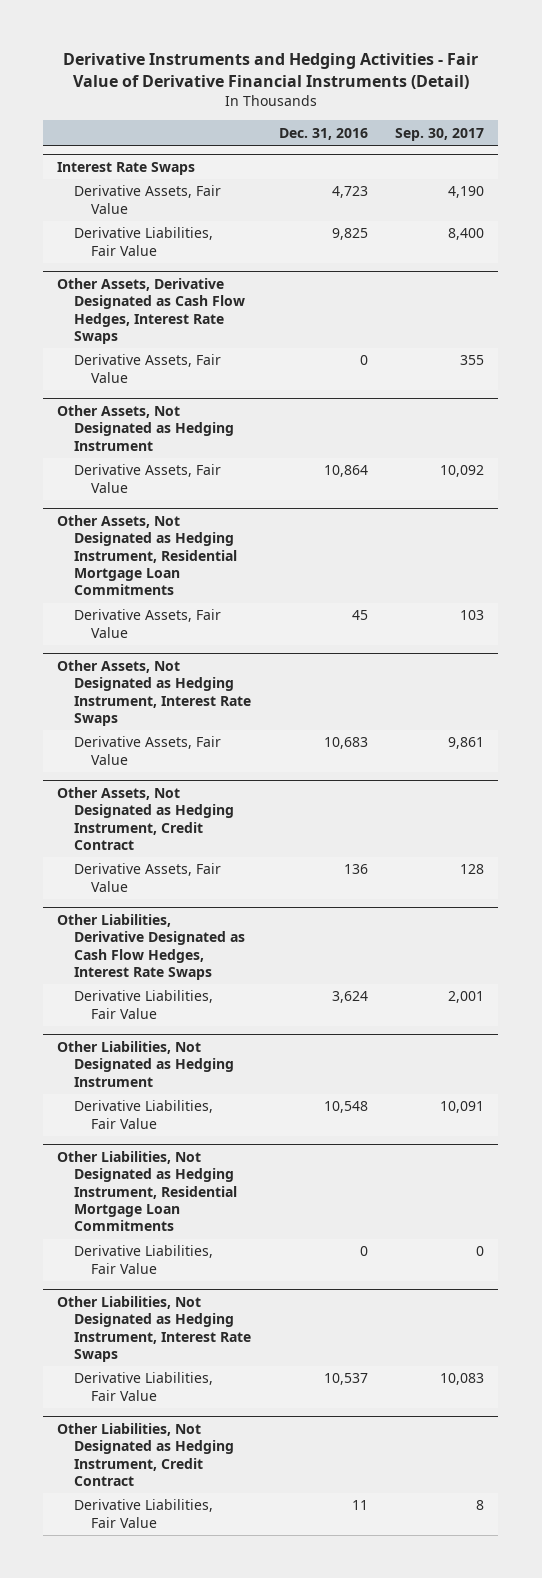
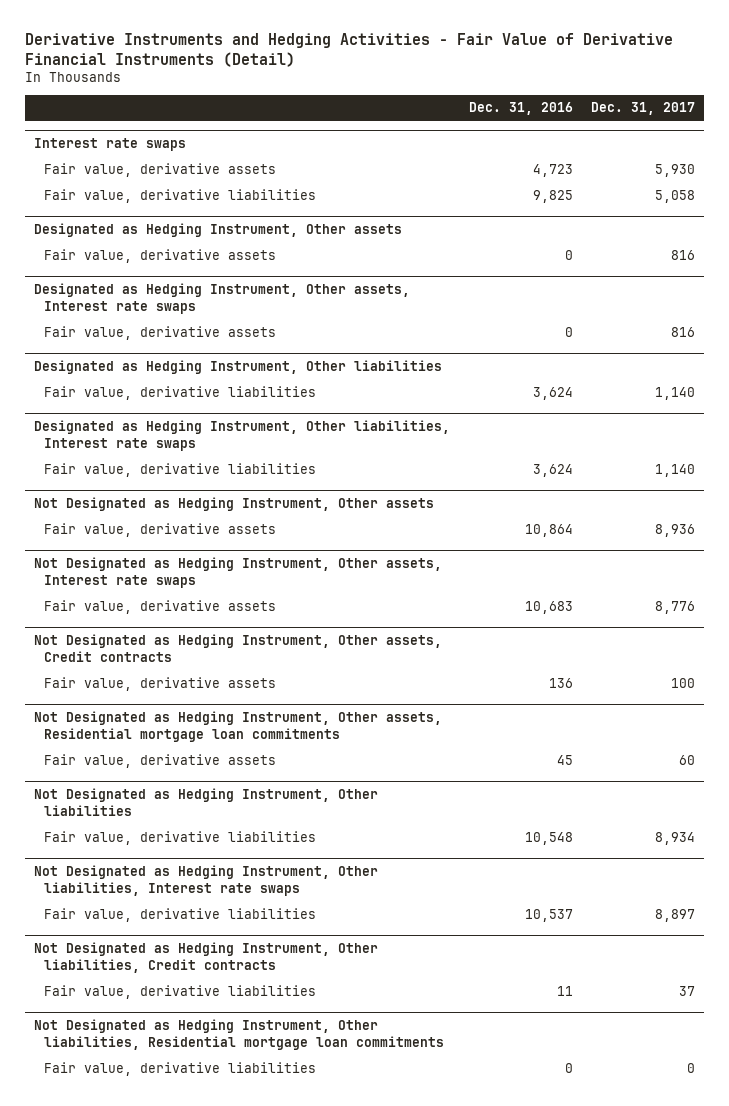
- | Dec. 31, 2016 | Sep. 30, 2017
+ | Dec. 31, 2016 | Dec. 31, 2017
- Interest Rate Swaps
- Derivative Assets, Fair Value | 4,723 | 4,190
- Derivative Liabilities, Fair Value | 9,825 | 8,400
- Other Assets, Derivative Designated as Cash Flow Hedges, Interest Rate Swaps
- Derivative Assets, Fair Value | 0 | 355
- Other Assets, Not Designated as Hedging Instrument
- Derivative Assets, Fair Value | 10,864 | 10,092
- Other Assets, Not Designated as Hedging Instrument, Residential Mortgage Loan Commitments
- Derivative Assets, Fair Value | 45 | 103
- Other Assets, Not Designated as Hedging Instrument, Interest Rate Swaps
- Derivative Assets, Fair Value | 10,683 | 9,861
- Other Assets, Not Designated as Hedging Instrument, Credit Contract
- Derivative Assets, Fair Value | 136 | 128
- Other Liabilities, Derivative Designated as Cash Flow Hedges, Interest Rate Swaps
- Derivative Liabilities, Fair Value | 3,624 | 2,001
- Other Liabilities, Not Designated as Hedging Instrument
- Derivative Liabilities, Fair Value | 10,548 | 10,091
- Other Liabilities, Not Designated as Hedging Instrument, Residential Mortgage Loan Commitments
- Derivative Liabilities, Fair Value | 0 | 0
- Other Liabilities, Not Designated as Hedging Instrument, Interest Rate Swaps
- Derivative Liabilities, Fair Value | 10,537 | 10,083
- Other Liabilities, Not Designated as Hedging Instrument, Credit Contract
- Derivative Liabilities, Fair Value | 11 | 8
+ Interest rate swaps
+ Fair value, derivative assets | 4,723 | 5,930
+ Fair value, derivative liabilities | 9,825 | 5,058
+ Designated as Hedging Instrument, Other assets
+ Fair value, derivative assets | 0 | 816
+ Designated as Hedging Instrument, Other assets, Interest rate swaps
+ Fair value, derivative assets | 0 | 816
+ Designated as Hedging Instrument, Other liabilities
+ Fair value, derivative liabilities | 3,624 | 1,140
+ Designated as Hedging Instrument, Other liabilities, Interest rate swaps
+ Fair value, derivative liabilities | 3,624 | 1,140
+ Not Designated as Hedging Instrument, Other assets
+ Fair value, derivative assets | 10,864 | 8,936
+ Not Designated as Hedging Instrument, Other assets, Interest rate swaps
+ Fair value, derivative assets | 10,683 | 8,776
+ Not Designated as Hedging Instrument, Other assets, Credit contracts
+ Fair value, derivative assets | 136 | 100
+ Not Designated as Hedging Instrument, Other assets, Residential mortgage loan commitments
+ Fair value, derivative assets | 45 | 60
+ Not Designated as Hedging Instrument, Other liabilities
+ Fair value, derivative liabilities | 10,548 | 8,934
+ Not Designated as Hedging Instrument, Other liabilities, Interest rate swaps
+ Fair value, derivative liabilities | 10,537 | 8,897
+ Not Designated as Hedging Instrument, Other liabilities, Credit contracts
+ Fair value, derivative liabilities | 11 | 37
+ Not Designated as Hedging Instrument, Other liabilities, Residential mortgage loan commitments
+ Fair value, derivative liabilities | 0 | 0

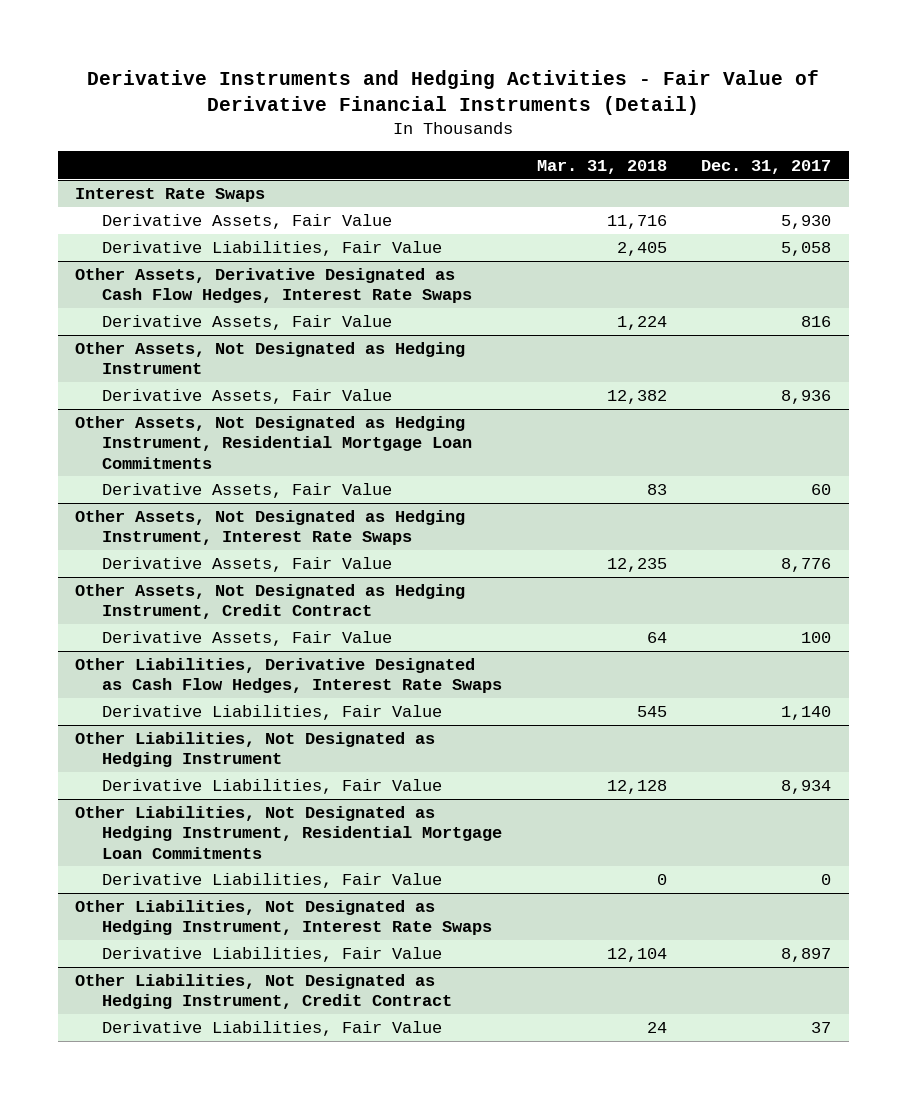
- | Dec. 31, 2016 | Dec. 31, 2017
+ | Mar. 31, 2018 | Dec. 31, 2017
- Interest rate swaps
- Fair value, derivative assets | 4,723 | 5,930
- Fair value, derivative liabilities | 9,825 | 5,058
- Designated as Hedging Instrument, Other assets
- Fair value, derivative assets | 0 | 816
- Designated as Hedging Instrument, Other assets, Interest rate swaps
- Fair value, derivative assets | 0 | 816
- Designated as Hedging Instrument, Other liabilities
- Fair value, derivative liabilities | 3,624 | 1,140
- Designated as Hedging Instrument, Other liabilities, Interest rate swaps
- Fair value, derivative liabilities | 3,624 | 1,140
- Not Designated as Hedging Instrument, Other assets
- Fair value, derivative assets | 10,864 | 8,936
- Not Designated as Hedging Instrument, Other assets, Interest rate swaps
- Fair value, derivative assets | 10,683 | 8,776
- Not Designated as Hedging Instrument, Other assets, Credit contracts
- Fair value, derivative assets | 136 | 100
- Not Designated as Hedging Instrument, Other assets, Residential mortgage loan commitments
- Fair value, derivative assets | 45 | 60
- Not Designated as Hedging Instrument, Other liabilities
- Fair value, derivative liabilities | 10,548 | 8,934
- Not Designated as Hedging Instrument, Other liabilities, Interest rate swaps
- Fair value, derivative liabilities | 10,537 | 8,897
- Not Designated as Hedging Instrument, Other liabilities, Credit contracts
- Fair value, derivative liabilities | 11 | 37
- Not Designated as Hedging Instrument, Other liabilities, Residential mortgage loan commitments
- Fair value, derivative liabilities | 0 | 0
+ Interest Rate Swaps
+ Derivative Assets, Fair Value | 11,716 | 5,930
+ Derivative Liabilities, Fair Value | 2,405 | 5,058
+ Other Assets, Derivative Designated as Cash Flow Hedges, Interest Rate Swaps
+ Derivative Assets, Fair Value | 1,224 | 816
+ Other Assets, Not Designated as Hedging Instrument
+ Derivative Assets, Fair Value | 12,382 | 8,936
+ Other Assets, Not Designated as Hedging Instrument, Residential Mortgage Loan Commitments
+ Derivative Assets, Fair Value | 83 | 60
+ Other Assets, Not Designated as Hedging Instrument, Interest Rate Swaps
+ Derivative Assets, Fair Value | 12,235 | 8,776
+ Other Assets, Not Designated as Hedging Instrument, Credit Contract
+ Derivative Assets, Fair Value | 64 | 100
+ Other Liabilities, Derivative Designated as Cash Flow Hedges, Interest Rate Swaps
+ Derivative Liabilities, Fair Value | 545 | 1,140
+ Other Liabilities, Not Designated as Hedging Instrument
+ Derivative Liabilities, Fair Value | 12,128 | 8,934
+ Other Liabilities, Not Designated as Hedging Instrument, Residential Mortgage Loan Commitments
+ Derivative Liabilities, Fair Value | 0 | 0
+ Other Liabilities, Not Designated as Hedging Instrument, Interest Rate Swaps
+ Derivative Liabilities, Fair Value | 12,104 | 8,897
+ Other Liabilities, Not Designated as Hedging Instrument, Credit Contract
+ Derivative Liabilities, Fair Value | 24 | 37

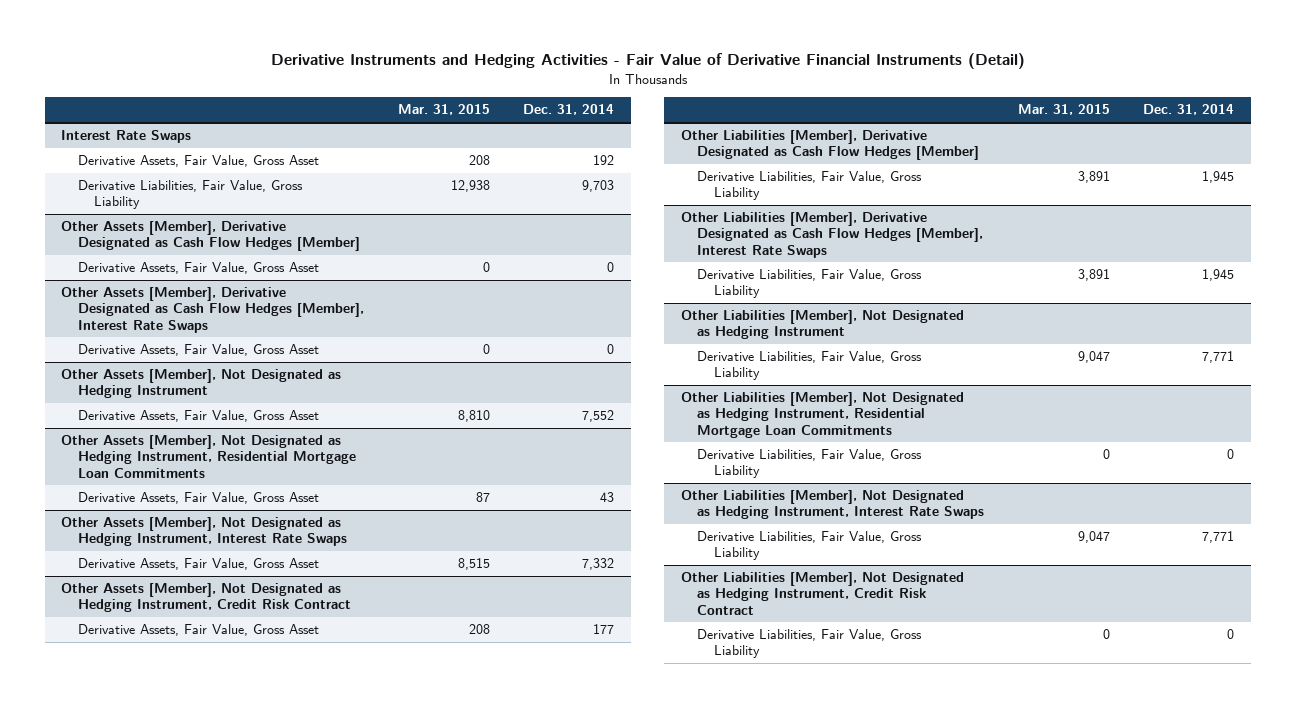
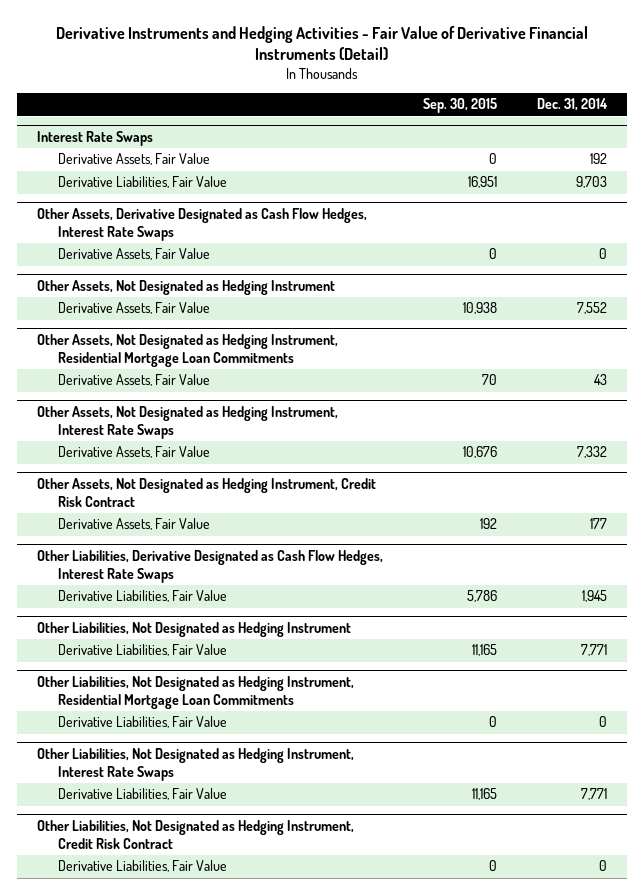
- | Mar. 31, 2015 | Dec. 31, 2014
+ | Sep. 30, 2015 | Dec. 31, 2014
@ Interest Rate Swaps
- Derivative Assets, Fair Value, Gross Asset | 208 | 192
- Derivative Liabilities, Fair Value, Gross Liability | 12,938 | 9,703
- Other Assets [Member], Derivative Designated as Cash Flow Hedges [Member]
- Derivative Assets, Fair Value, Gross Asset | 0 | 0
- Other Assets [Member], Derivative Designated as Cash Flow Hedges [Member], Interest Rate Swaps
- Derivative Assets, Fair Value, Gross Asset | 0 | 0
- Other Assets [Member], Not Designated as Hedging Instrument
- Derivative Assets, Fair Value, Gross Asset | 8,810 | 7,552
- Other Assets [Member], Not Designated as Hedging Instrument, Residential Mortgage Loan Commitments
- Derivative Assets, Fair Value, Gross Asset | 87 | 43
- Other Assets [Member], Not Designated as Hedging Instrument, Interest Rate Swaps
- Derivative Assets, Fair Value, Gross Asset | 8,515 | 7,332
- Other Assets [Member], Not Designated as Hedging Instrument, Credit Risk Contract
- Derivative Assets, Fair Value, Gross Asset | 208 | 177
- Other Liabilities [Member], Derivative Designated as Cash Flow Hedges [Member]
- Derivative Liabilities, Fair Value, Gross Liability | 3,891 | 1,945
- Other Liabilities [Member], Derivative Designated as Cash Flow Hedges [Member], Interest Rate Swaps
- Derivative Liabilities, Fair Value, Gross Liability | 3,891 | 1,945
- Other Liabilities [Member], Not Designated as Hedging Instrument
- Derivative Liabilities, Fair Value, Gross Liability | 9,047 | 7,771
- Other Liabilities [Member], Not Designated as Hedging Instrument, Residential Mortgage Loan Commitments
- Derivative Liabilities, Fair Value, Gross Liability | 0 | 0
- Other Liabilities [Member], Not Designated as Hedging Instrument, Interest Rate Swaps
- Derivative Liabilities, Fair Value, Gross Liability | 9,047 | 7,771
- Other Liabilities [Member], Not Designated as Hedging Instrument, Credit Risk Contract
- Derivative Liabilities, Fair Value, Gross Liability | 0 | 0
@ Interest Rate Swaps
+ Derivative Assets, Fair Value | 0 | 192
+ Derivative Liabilities, Fair Value | 16,951 | 9,703
+ Other Assets, Derivative Designated as Cash Flow Hedges, Interest Rate Swaps
+ Derivative Assets, Fair Value | 0 | 0
+ Other Assets, Not Designated as Hedging Instrument
+ Derivative Assets, Fair Value | 10,938 | 7,552
+ Other Assets, Not Designated as Hedging Instrument, Residential Mortgage Loan Commitments
+ Derivative Assets, Fair Value | 70 | 43
+ Other Assets, Not Designated as Hedging Instrument, Interest Rate Swaps
+ Derivative Assets, Fair Value | 10,676 | 7,332
+ Other Assets, Not Designated as Hedging Instrument, Credit Risk Contract
+ Derivative Assets, Fair Value | 192 | 177
+ Other Liabilities, Derivative Designated as Cash Flow Hedges, Interest Rate Swaps
+ Derivative Liabilities, Fair Value | 5,786 | 1,945
+ Other Liabilities, Not Designated as Hedging Instrument
+ Derivative Liabilities, Fair Value | 11,165 | 7,771
+ Other Liabilities, Not Designated as Hedging Instrument, Residential Mortgage Loan Commitments
+ Derivative Liabilities, Fair Value | 0 | 0
+ Other Liabilities, Not Designated as Hedging Instrument, Interest Rate Swaps
+ Derivative Liabilities, Fair Value | 11,165 | 7,771
+ Other Liabilities, Not Designated as Hedging Instrument, Credit Risk Contract
+ Derivative Liabilities, Fair Value | 0 | 0

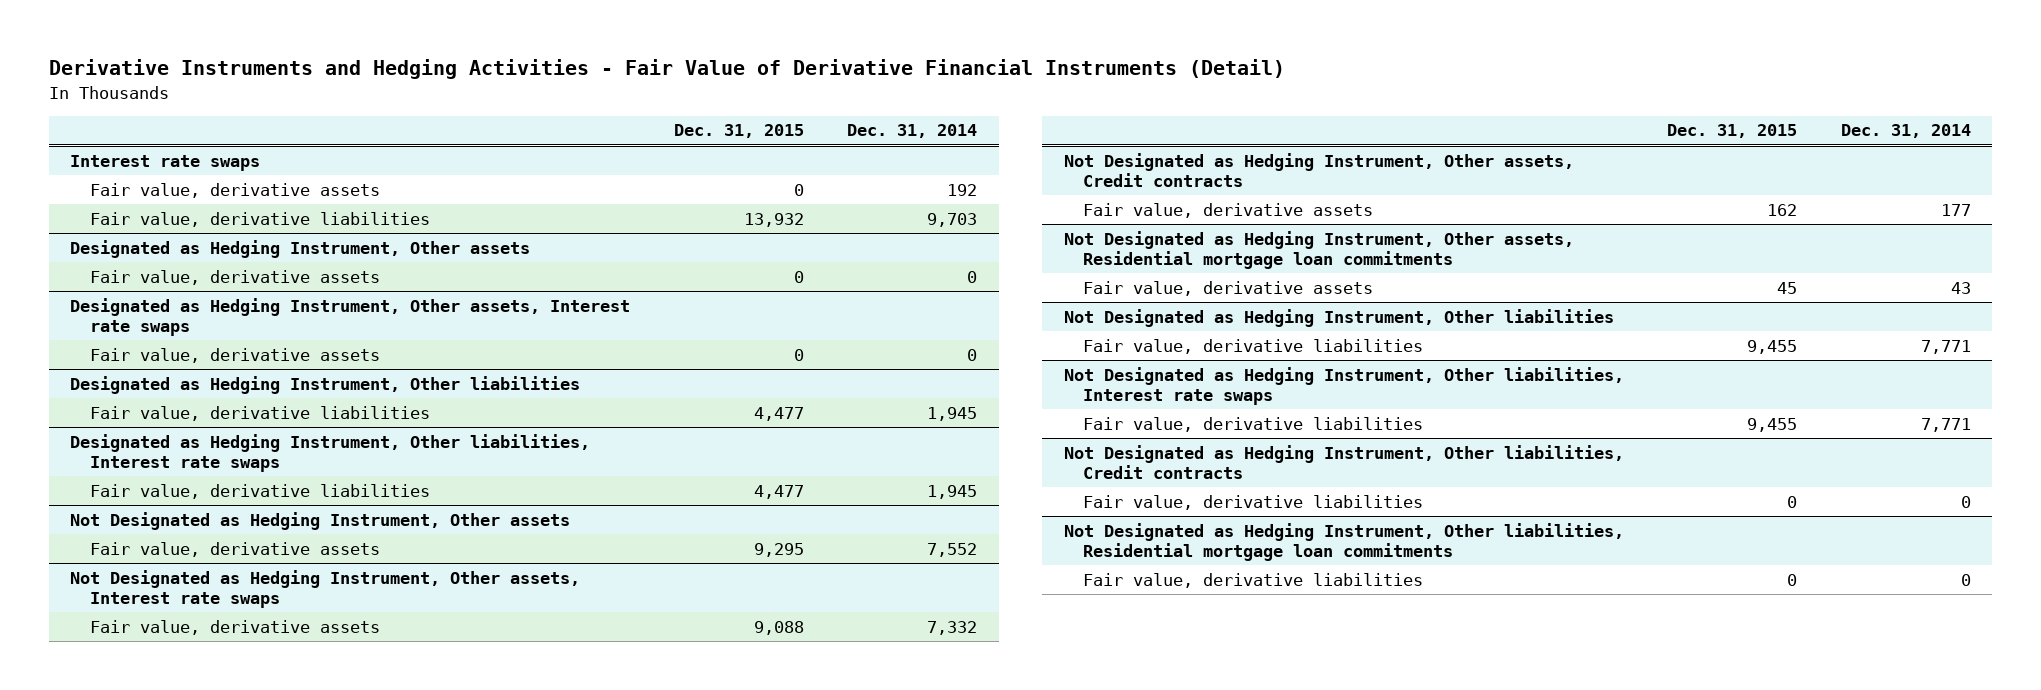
- | Sep. 30, 2015 | Dec. 31, 2014
+ | Dec. 31, 2015 | Dec. 31, 2014
- Interest Rate Swaps
- Derivative Assets, Fair Value | 0 | 192
- Derivative Liabilities, Fair Value | 16,951 | 9,703
- Other Assets, Derivative Designated as Cash Flow Hedges, Interest Rate Swaps
- Derivative Assets, Fair Value | 0 | 0
- Other Assets, Not Designated as Hedging Instrument
- Derivative Assets, Fair Value | 10,938 | 7,552
- Other Assets, Not Designated as Hedging Instrument, Residential Mortgage Loan Commitments
- Derivative Assets, Fair Value | 70 | 43
- Other Assets, Not Designated as Hedging Instrument, Interest Rate Swaps
- Derivative Assets, Fair Value | 10,676 | 7,332
- Other Assets, Not Designated as Hedging Instrument, Credit Risk Contract
- Derivative Assets, Fair Value | 192 | 177
- Other Liabilities, Derivative Designated as Cash Flow Hedges, Interest Rate Swaps
- Derivative Liabilities, Fair Value | 5,786 | 1,945
- Other Liabilities, Not Designated as Hedging Instrument
- Derivative Liabilities, Fair Value | 11,165 | 7,771
- Other Liabilities, Not Designated as Hedging Instrument, Residential Mortgage Loan Commitments
- Derivative Liabilities, Fair Value | 0 | 0
- Other Liabilities, Not Designated as Hedging Instrument, Interest Rate Swaps
- Derivative Liabilities, Fair Value | 11,165 | 7,771
- Other Liabilities, Not Designated as Hedging Instrument, Credit Risk Contract
- Derivative Liabilities, Fair Value | 0 | 0
+ Interest rate swaps
+ Fair value, derivative assets | 0 | 192
+ Fair value, derivative liabilities | 13,932 | 9,703
+ Designated as Hedging Instrument, Other assets
+ Fair value, derivative assets | 0 | 0
+ Designated as Hedging Instrument, Other assets, Interest rate swaps
+ Fair value, derivative assets | 0 | 0
+ Designated as Hedging Instrument, Other liabilities
+ Fair value, derivative liabilities | 4,477 | 1,945
+ Designated as Hedging Instrument, Other liabilities, Interest rate swaps
+ Fair value, derivative liabilities | 4,477 | 1,945
+ Not Designated as Hedging Instrument, Other assets
+ Fair value, derivative assets | 9,295 | 7,552
+ Not Designated as Hedging Instrument, Other assets, Interest rate swaps
+ Fair value, derivative assets | 9,088 | 7,332
+ Not Designated as Hedging Instrument, Other assets, Credit contracts
+ Fair value, derivative assets | 162 | 177
+ Not Designated as Hedging Instrument, Other assets, Residential mortgage loan commitments
+ Fair value, derivative assets | 45 | 43
+ Not Designated as Hedging Instrument, Other liabilities
+ Fair value, derivative liabilities | 9,455 | 7,771
+ Not Designated as Hedging Instrument, Other liabilities, Interest rate swaps
+ Fair value, derivative liabilities | 9,455 | 7,771
+ Not Designated as Hedging Instrument, Other liabilities, Credit contracts
+ Fair value, derivative liabilities | 0 | 0
+ Not Designated as Hedging Instrument, Other liabilities, Residential mortgage loan commitments
+ Fair value, derivative liabilities | 0 | 0

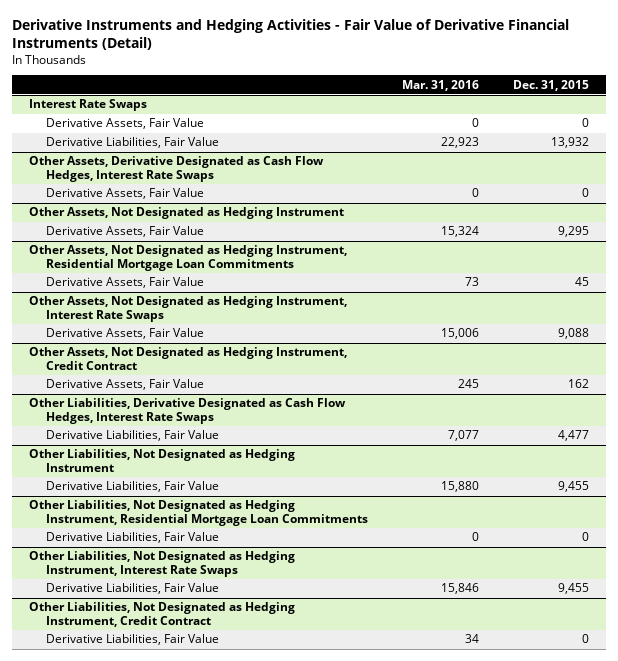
- | Dec. 31, 2015 | Dec. 31, 2014
+ | Mar. 31, 2016 | Dec. 31, 2015
- Interest rate swaps
- Fair value, derivative assets | 0 | 192
- Fair value, derivative liabilities | 13,932 | 9,703
- Designated as Hedging Instrument, Other assets
- Fair value, derivative assets | 0 | 0
- Designated as Hedging Instrument, Other assets, Interest rate swaps
- Fair value, derivative assets | 0 | 0
- Designated as Hedging Instrument, Other liabilities
- Fair value, derivative liabilities | 4,477 | 1,945
- Designated as Hedging Instrument, Other liabilities, Interest rate swaps
- Fair value, derivative liabilities | 4,477 | 1,945
- Not Designated as Hedging Instrument, Other assets
- Fair value, derivative assets | 9,295 | 7,552
- Not Designated as Hedging Instrument, Other assets, Interest rate swaps
- Fair value, derivative assets | 9,088 | 7,332
- Not Designated as Hedging Instrument, Other assets, Credit contracts
- Fair value, derivative assets | 162 | 177
- Not Designated as Hedging Instrument, Other assets, Residential mortgage loan commitments
- Fair value, derivative assets | 45 | 43
- Not Designated as Hedging Instrument, Other liabilities
- Fair value, derivative liabilities | 9,455 | 7,771
- Not Designated as Hedging Instrument, Other liabilities, Interest rate swaps
- Fair value, derivative liabilities | 9,455 | 7,771
- Not Designated as Hedging Instrument, Other liabilities, Credit contracts
- Fair value, derivative liabilities | 0 | 0
- Not Designated as Hedging Instrument, Other liabilities, Residential mortgage loan commitments
- Fair value, derivative liabilities | 0 | 0
+ Interest Rate Swaps
+ Derivative Assets, Fair Value | 0 | 0
+ Derivative Liabilities, Fair Value | 22,923 | 13,932
+ Other Assets, Derivative Designated as Cash Flow Hedges, Interest Rate Swaps
+ Derivative Assets, Fair Value | 0 | 0
+ Other Assets, Not Designated as Hedging Instrument
+ Derivative Assets, Fair Value | 15,324 | 9,295
+ Other Assets, Not Designated as Hedging Instrument, Residential Mortgage Loan Commitments
+ Derivative Assets, Fair Value | 73 | 45
+ Other Assets, Not Designated as Hedging Instrument, Interest Rate Swaps
+ Derivative Assets, Fair Value | 15,006 | 9,088
+ Other Assets, Not Designated as Hedging Instrument, Credit Contract
+ Derivative Assets, Fair Value | 245 | 162
+ Other Liabilities, Derivative Designated as Cash Flow Hedges, Interest Rate Swaps
+ Derivative Liabilities, Fair Value | 7,077 | 4,477
+ Other Liabilities, Not Designated as Hedging Instrument
+ Derivative Liabilities, Fair Value | 15,880 | 9,455
+ Other Liabilities, Not Designated as Hedging Instrument, Residential Mortgage Loan Commitments
+ Derivative Liabilities, Fair Value | 0 | 0
+ Other Liabilities, Not Designated as Hedging Instrument, Interest Rate Swaps
+ Derivative Liabilities, Fair Value | 15,846 | 9,455
+ Other Liabilities, Not Designated as Hedging Instrument, Credit Contract
+ Derivative Liabilities, Fair Value | 34 | 0

